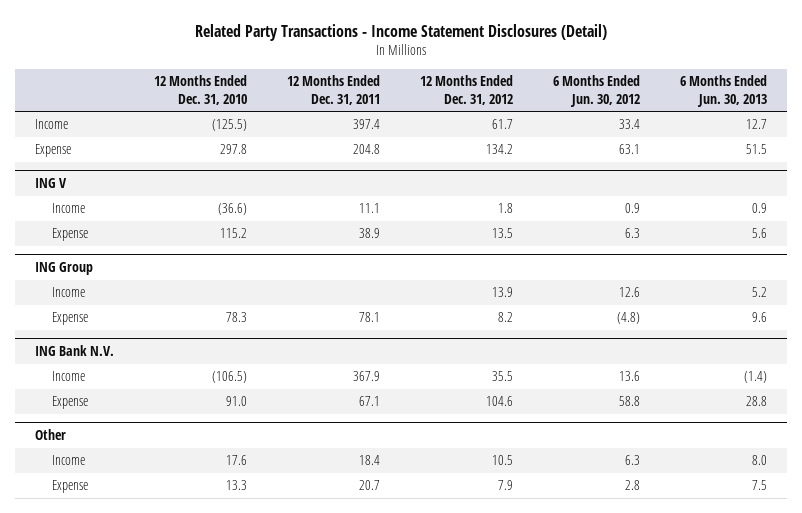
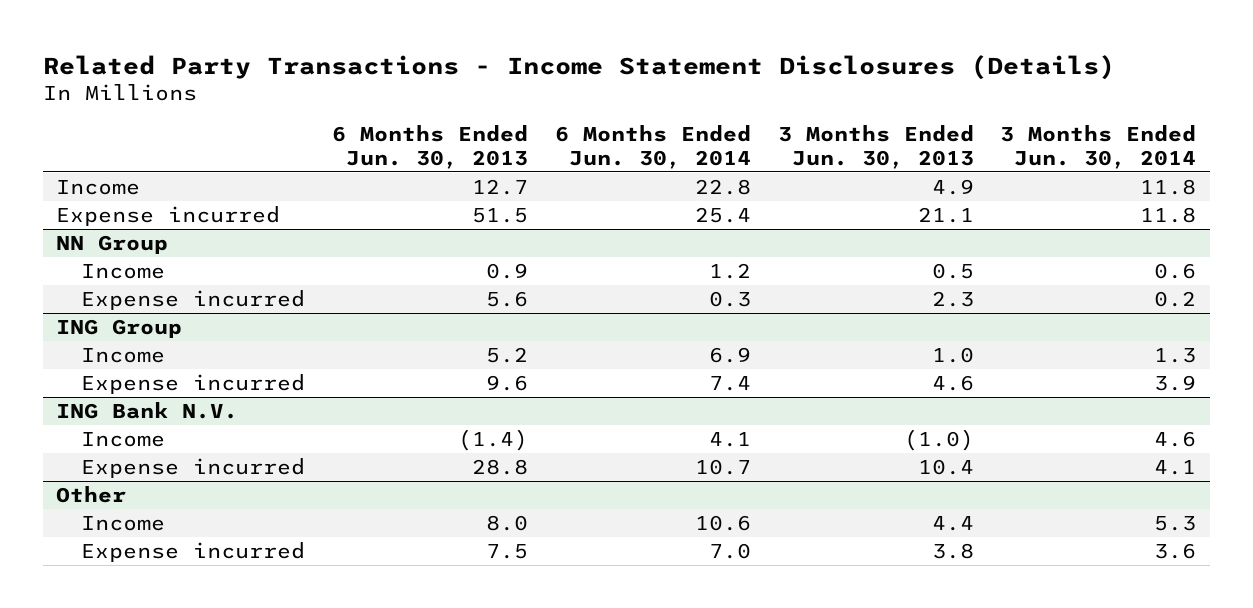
- Related Party Transactions - Income Statement Disclosures (Detail)
+ Related Party Transactions - Income Statement Disclosures (Details)
- | 12 Months Ended Dec. 31, 2010 | 12 Months Ended Dec. 31, 2011 | 12 Months Ended Dec. 31, 2012 | 6 Months Ended Jun. 30, 2012 | 6 Months Ended Jun. 30, 2013
+ | 6 Months Ended Jun. 30, 2013 | 6 Months Ended Jun. 30, 2014 | 3 Months Ended Jun. 30, 2013 | 3 Months Ended Jun. 30, 2014
- Expense | 297.8 | 204.8 | 134.2 | 63.1 | 51.5
- ING V
+ Expense incurred | 51.5 | 25.4 | 21.1 | 11.8
+ NN Group
- Expense | 115.2 | 38.9 | 13.5 | 6.3 | 5.6
+ Expense incurred | 5.6 | 0.3 | 2.3 | 0.2
@ ING Group
- Expense | 78.3 | 78.1 | 8.2 | (4.8) | 9.6
+ Expense incurred | 9.6 | 7.4 | 4.6 | 3.9
@ ING Bank N.V.
- Expense | 91.0 | 67.1 | 104.6 | 58.8 | 28.8
+ Expense incurred | 28.8 | 10.7 | 10.4 | 4.1
@ Other
- Expense | 13.3 | 20.7 | 7.9 | 2.8 | 7.5
+ Expense incurred | 7.5 | 7.0 | 3.8 | 3.6

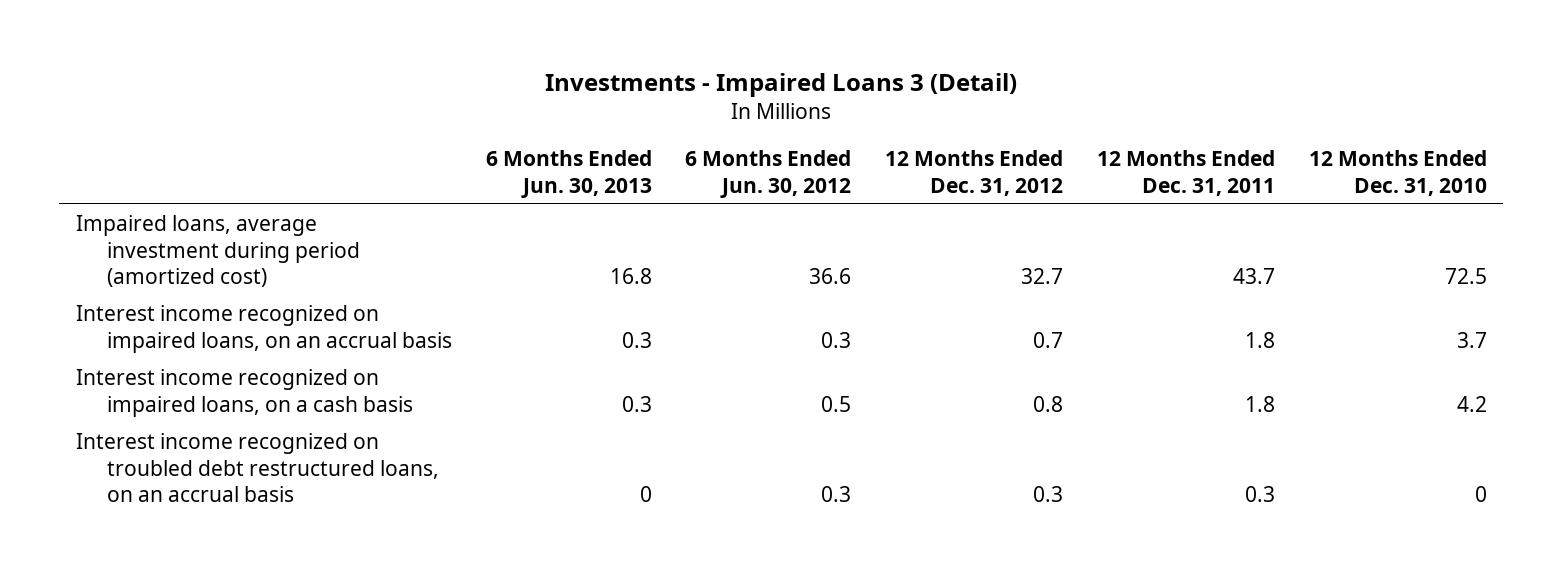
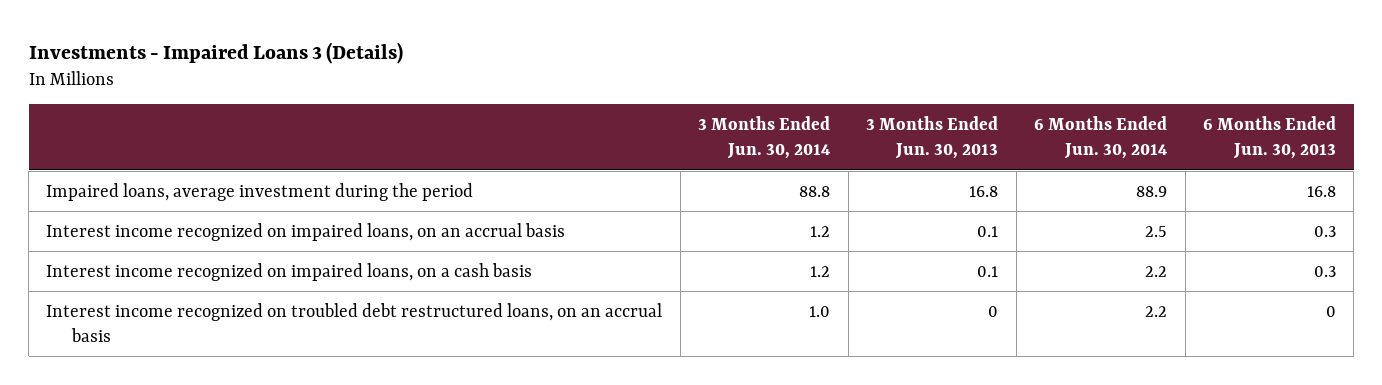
- Investments - Impaired Loans 3 (Detail)
+ Investments - Impaired Loans 3 (Details)
- | 6 Months Ended Jun. 30, 2013 | 6 Months Ended Jun. 30, 2012 | 12 Months Ended Dec. 31, 2012 | 12 Months Ended Dec. 31, 2011 | 12 Months Ended Dec. 31, 2010
+ | 3 Months Ended Jun. 30, 2014 | 3 Months Ended Jun. 30, 2013 | 6 Months Ended Jun. 30, 2014 | 6 Months Ended Jun. 30, 2013
- Impaired loans, average investment during period (amortized cost) | 16.8 | 36.6 | 32.7 | 43.7 | 72.5
+ Impaired loans, average investment during the period | 88.8 | 16.8 | 88.9 | 16.8

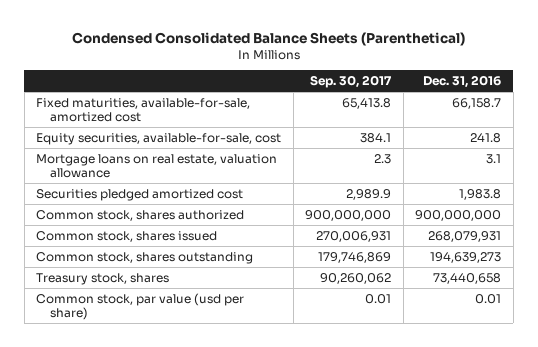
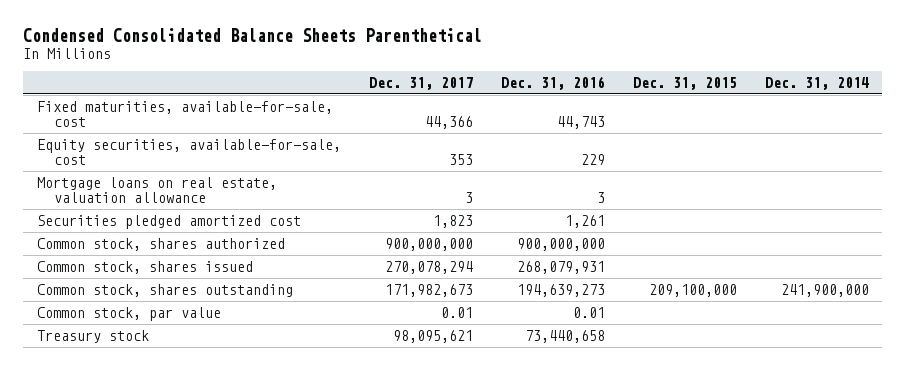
- Condensed Consolidated Balance Sheets (Parenthetical)
+ Condensed Consolidated Balance Sheets Parenthetical
- | Sep. 30, 2017 | Dec. 31, 2016
+ | Dec. 31, 2017 | Dec. 31, 2016 | Dec. 31, 2015 | Dec. 31, 2014
- Fixed maturities, available-for-sale, amortized cost | 65,413.8 | 66,158.7
- Equity securities, available-for-sale, cost | 384.1 | 241.8
- Mortgage loans on real estate, valuation allowance | 2.3 | 3.1
- Securities pledged amortized cost | 2,989.9 | 1,983.8
+ Fixed maturities, available-for-sale, cost | 44,366 | 44,743 | |
+ Equity securities, available-for-sale, cost | 353 | 229 | |
+ Mortgage loans on real estate, valuation allowance | 3 | 3 | |
+ Securities pledged amortized cost | 1,823 | 1,261 | |
- Treasury stock, shares | 90,260,062 | 73,440,658
- Common stock, par value (usd per share) | 0.01 | 0.01
+ Common stock, par value | 0.01 | 0.01 | |
+ Treasury stock | 98,095,621 | 73,440,658 | |

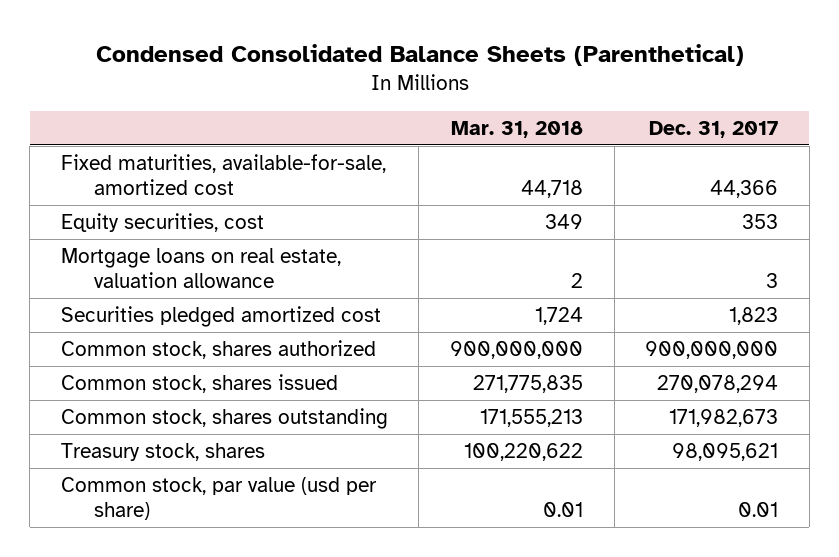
- Condensed Consolidated Balance Sheets Parenthetical
+ Condensed Consolidated Balance Sheets (Parenthetical)
- | Dec. 31, 2017 | Dec. 31, 2016 | Dec. 31, 2015 | Dec. 31, 2014
+ | Mar. 31, 2018 | Dec. 31, 2017
- Fixed maturities, available-for-sale, cost | 44,366 | 44,743 | |
- Equity securities, available-for-sale, cost | 353 | 229 | |
+ Fixed maturities, available-for-sale, amortized cost | 44,718 | 44,366
+ Equity securities, cost | 349 | 353
- Common stock, par value | 0.01 | 0.01 | |
- Treasury stock | 98,095,621 | 73,440,658 | |
+ Treasury stock, shares | 100,220,622 | 98,095,621
+ Common stock, par value (usd per share) | 0.01 | 0.01

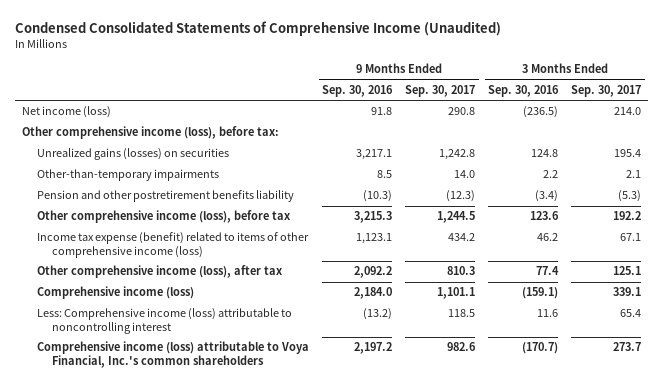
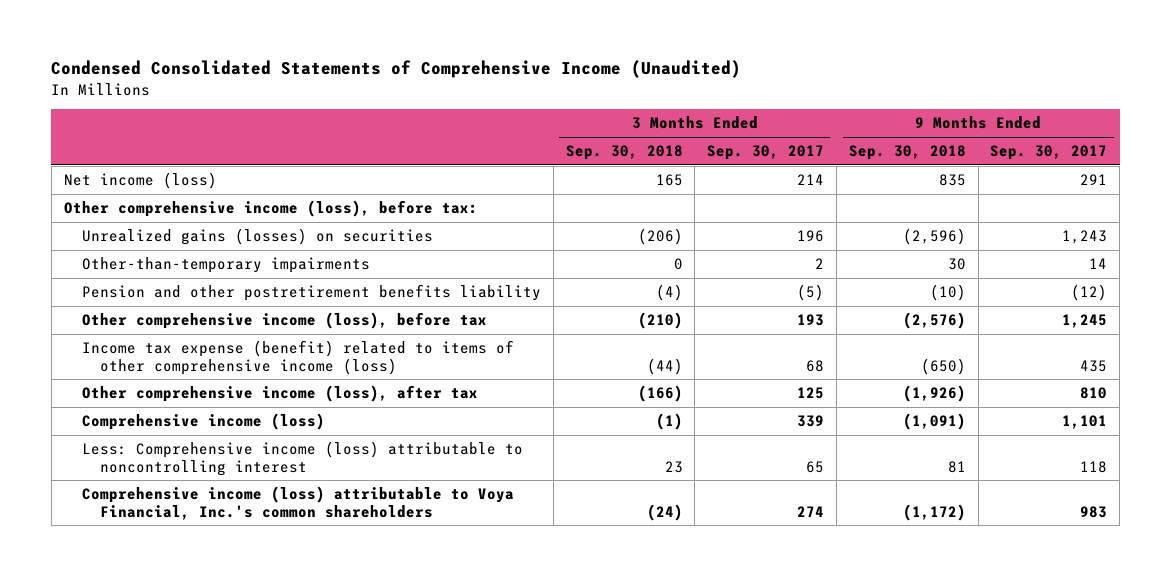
- | 9 Months Ended Sep. 30, 2016 | 9 Months Ended Sep. 30, 2017 | 3 Months Ended Sep. 30, 2016 | 3 Months Ended Sep. 30, 2017
+ | 3 Months Ended Sep. 30, 2018 | 3 Months Ended Sep. 30, 2017 | 9 Months Ended Sep. 30, 2018 | 9 Months Ended Sep. 30, 2017
- Net income (loss) | 91.8 | 290.8 | (236.5) | 214.0
+ Net income (loss) | 165 | 214 | 835 | 291
- Unrealized gains (losses) on securities | 3,217.1 | 1,242.8 | 124.8 | 195.4
- Other-than-temporary impairments | 8.5 | 14.0 | 2.2 | 2.1
- Pension and other postretirement benefits liability | (10.3) | (12.3) | (3.4) | (5.3)
- Other comprehensive income (loss), before tax | 3,215.3 | 1,244.5 | 123.6 | 192.2
- Income tax expense (benefit) related to items of other comprehensive income (loss) | 1,123.1 | 434.2 | 46.2 | 67.1
- Other comprehensive income (loss), after tax | 2,092.2 | 810.3 | 77.4 | 125.1
- Comprehensive income (loss) | 2,184.0 | 1,101.1 | (159.1) | 339.1
- Less: Comprehensive income (loss) attributable to noncontrolling interest | (13.2) | 118.5 | 11.6 | 65.4
- Comprehensive income (loss) attributable to Voya Financial, Inc.'s common shareholders | 2,197.2 | 982.6 | (170.7) | 273.7
+ Unrealized gains (losses) on securities | (206) | 196 | (2,596) | 1,243
+ Other-than-temporary impairments | 0 | 2 | 30 | 14
+ Pension and other postretirement benefits liability | (4) | (5) | (10) | (12)
+ Other comprehensive income (loss), before tax | (210) | 193 | (2,576) | 1,245
+ Income tax expense (benefit) related to items of other comprehensive income (loss) | (44) | 68 | (650) | 435
+ Other comprehensive income (loss), after tax | (166) | 125 | (1,926) | 810
+ Comprehensive income (loss) | (1) | 339 | (1,091) | 1,101
+ Less: Comprehensive income (loss) attributable to noncontrolling interest | 23 | 65 | 81 | 118
+ Comprehensive income (loss) attributable to Voya Financial, Inc.'s common shareholders | (24) | 274 | (1,172) | 983

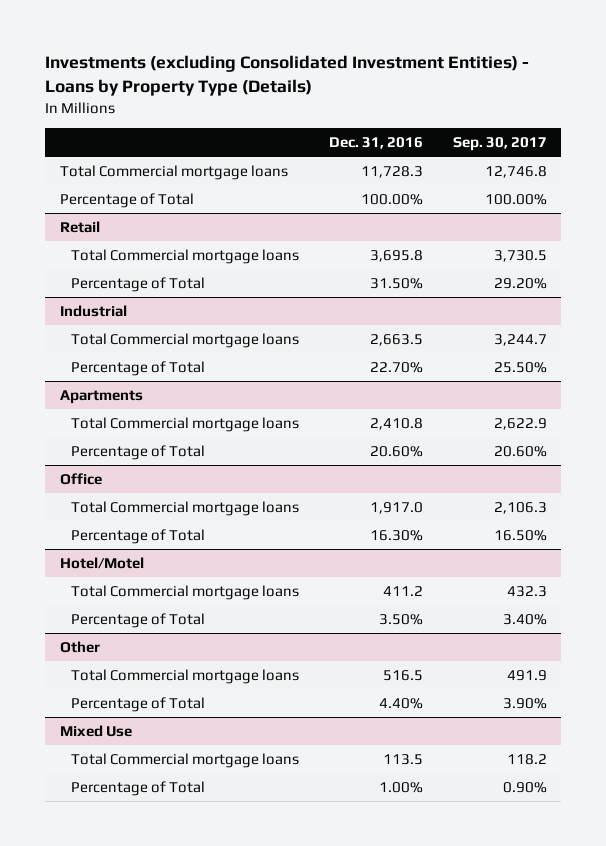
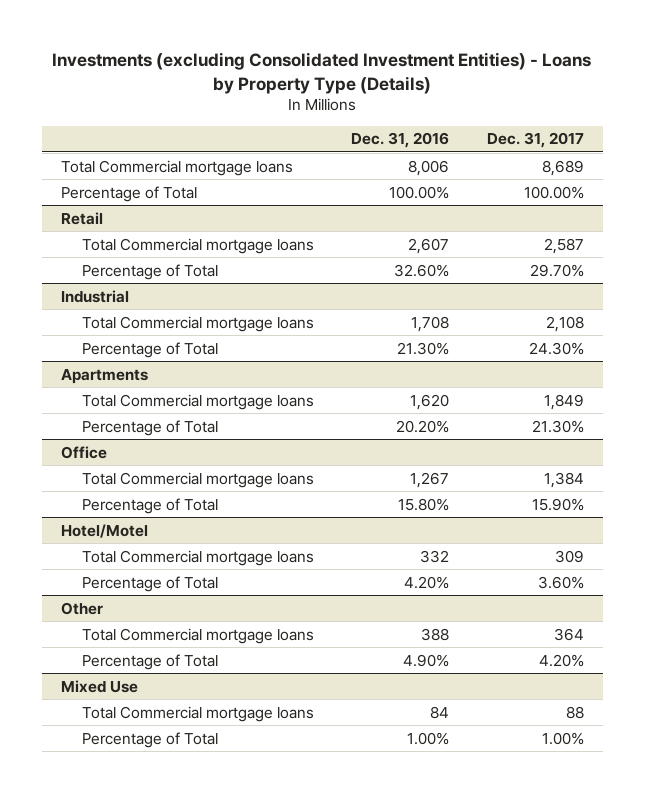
- | Dec. 31, 2016 | Sep. 30, 2017
+ | Dec. 31, 2016 | Dec. 31, 2017
- Total Commercial mortgage loans | 11,728.3 | 12,746.8
+ Total Commercial mortgage loans | 8,006 | 8,689
@ Retail
- Total Commercial mortgage loans | 3,695.8 | 3,730.5
- Percentage of Total | 31.50% | 29.20%
+ Total Commercial mortgage loans | 2,607 | 2,587
+ Percentage of Total | 32.60% | 29.70%
@ Industrial
- Total Commercial mortgage loans | 2,663.5 | 3,244.7
- Percentage of Total | 22.70% | 25.50%
+ Total Commercial mortgage loans | 1,708 | 2,108
+ Percentage of Total | 21.30% | 24.30%
@ Apartments
- Total Commercial mortgage loans | 2,410.8 | 2,622.9
- Percentage of Total | 20.60% | 20.60%
+ Total Commercial mortgage loans | 1,620 | 1,849
+ Percentage of Total | 20.20% | 21.30%
@ Office
- Total Commercial mortgage loans | 1,917.0 | 2,106.3
- Percentage of Total | 16.30% | 16.50%
+ Total Commercial mortgage loans | 1,267 | 1,384
+ Percentage of Total | 15.80% | 15.90%
@ Hotel/Motel
- Total Commercial mortgage loans | 411.2 | 432.3
- Percentage of Total | 3.50% | 3.40%
+ Total Commercial mortgage loans | 332 | 309
+ Percentage of Total | 4.20% | 3.60%
@ Other
- Total Commercial mortgage loans | 516.5 | 491.9
- Percentage of Total | 4.40% | 3.90%
+ Total Commercial mortgage loans | 388 | 364
+ Percentage of Total | 4.90% | 4.20%
@ Mixed Use
- Total Commercial mortgage loans | 113.5 | 118.2
+ Total Commercial mortgage loans | 84 | 88

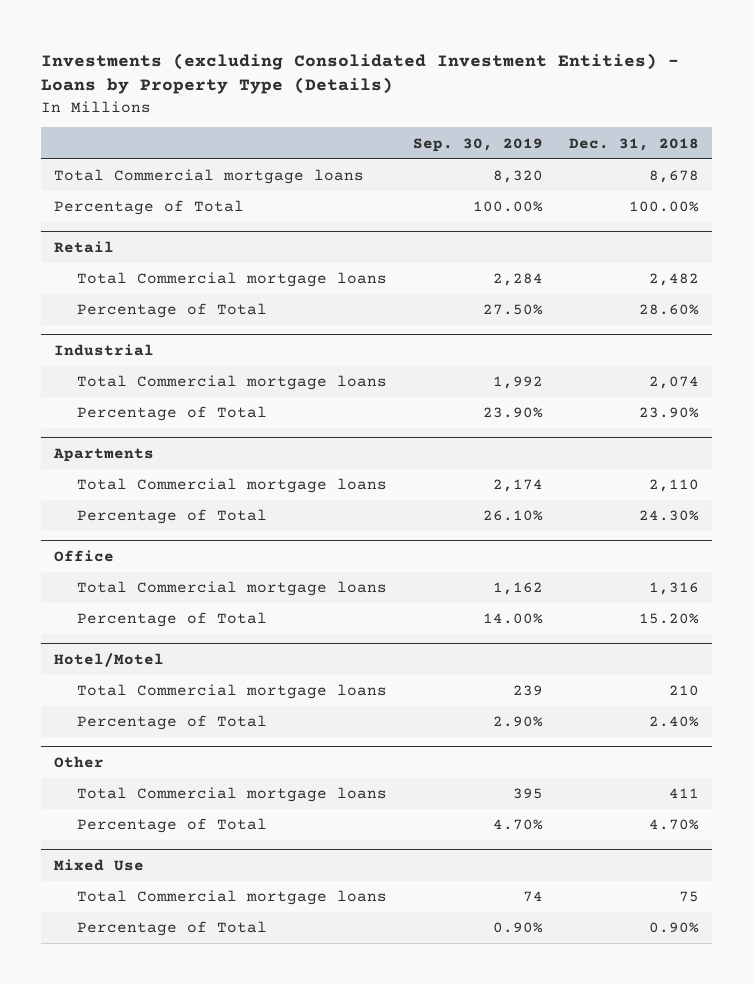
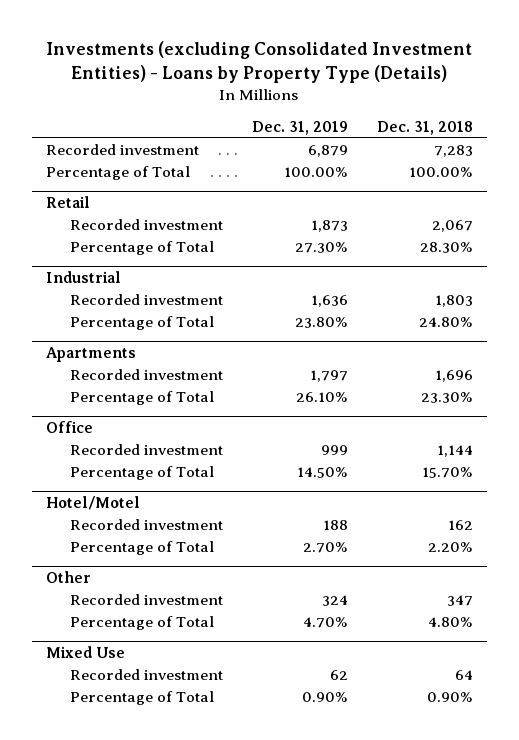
- | Sep. 30, 2019 | Dec. 31, 2018
+ | Dec. 31, 2019 | Dec. 31, 2018
- Total Commercial mortgage loans | 8,320 | 8,678
+ Recorded investment | 6,879 | 7,283
@ Retail
- Total Commercial mortgage loans | 2,284 | 2,482
- Percentage of Total | 27.50% | 28.60%
+ Recorded investment | 1,873 | 2,067
+ Percentage of Total | 27.30% | 28.30%
@ Industrial
- Total Commercial mortgage loans | 1,992 | 2,074
- Percentage of Total | 23.90% | 23.90%
+ Recorded investment | 1,636 | 1,803
+ Percentage of Total | 23.80% | 24.80%
@ Apartments
- Total Commercial mortgage loans | 2,174 | 2,110
- Percentage of Total | 26.10% | 24.30%
+ Recorded investment | 1,797 | 1,696
+ Percentage of Total | 26.10% | 23.30%
@ Office
- Total Commercial mortgage loans | 1,162 | 1,316
- Percentage of Total | 14.00% | 15.20%
+ Recorded investment | 999 | 1,144
+ Percentage of Total | 14.50% | 15.70%
@ Hotel/Motel
- Total Commercial mortgage loans | 239 | 210
- Percentage of Total | 2.90% | 2.40%
+ Recorded investment | 188 | 162
+ Percentage of Total | 2.70% | 2.20%
@ Other
- Total Commercial mortgage loans | 395 | 411
- Percentage of Total | 4.70% | 4.70%
+ Recorded investment | 324 | 347
+ Percentage of Total | 4.70% | 4.80%
@ Mixed Use
- Total Commercial mortgage loans | 74 | 75
+ Recorded investment | 62 | 64

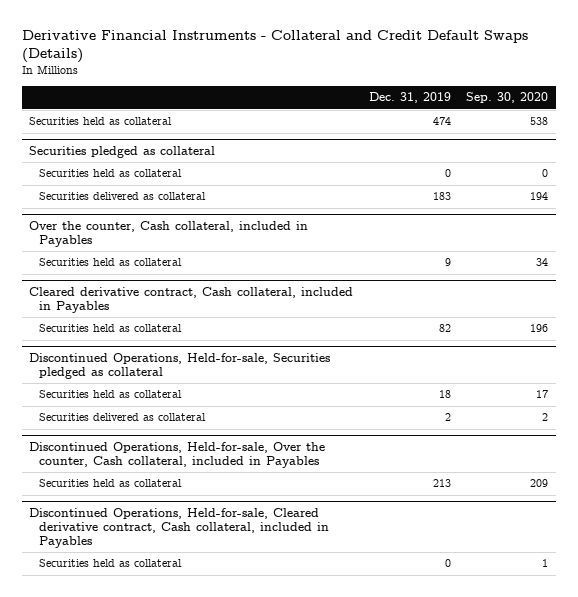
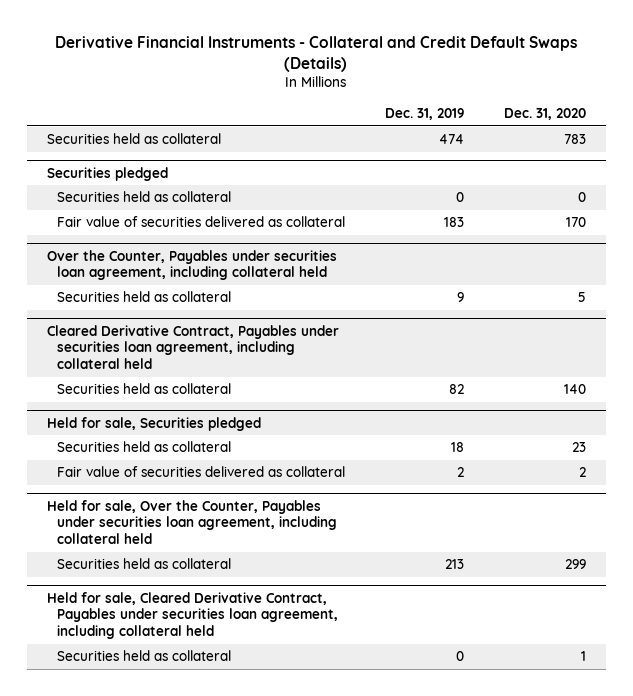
- | Dec. 31, 2019 | Sep. 30, 2020
+ | Dec. 31, 2019 | Dec. 31, 2020
- Securities pledged as collateral
+ Securities pledged
- Securities delivered as collateral | 183 | 194
- Over the counter, Cash collateral, included in Payables
+ Fair value of securities delivered as collateral | 183 | 170
+ Over the Counter, Payables under securities loan agreement, including collateral held
- Cleared derivative contract, Cash collateral, included in Payables
+ Cleared Derivative Contract, Payables under securities loan agreement, including collateral held
- Discontinued Operations, Held-for-sale, Securities pledged as collateral
+ Held for sale, Securities pledged
- Securities delivered as collateral | 2 | 2
- Discontinued Operations, Held-for-sale, Over the counter, Cash collateral, included in Payables
+ Fair value of securities delivered as collateral | 2 | 2
+ Held for sale, Over the Counter, Payables under securities loan agreement, including collateral held
- Discontinued Operations, Held-for-sale, Cleared derivative contract, Cash collateral, included in Payables
+ Held for sale, Cleared Derivative Contract, Payables under securities loan agreement, including collateral held

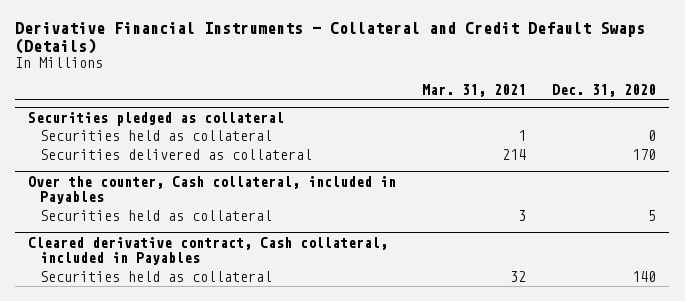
- | Dec. 31, 2019 | Dec. 31, 2020
+ | Mar. 31, 2021 | Dec. 31, 2020
- Securities held as collateral | 474 | 783
- Securities pledged
+ Securities pledged as collateral
- Fair value of securities delivered as collateral | 183 | 170
- Over the Counter, Payables under securities loan agreement, including collateral held
+ Securities delivered as collateral | 214 | 170
+ Over the counter, Cash collateral, included in Payables
- Cleared Derivative Contract, Payables under securities loan agreement, including collateral held
+ Cleared derivative contract, Cash collateral, included in Payables
- Held for sale, Securities pledged
- Securities held as collateral | 18 | 23
- Fair value of securities delivered as collateral | 2 | 2
- Held for sale, Over the Counter, Payables under securities loan agreement, including collateral held
- Securities held as collateral | 213 | 299
- Held for sale, Cleared Derivative Contract, Payables under securities loan agreement, including collateral held
- Securities held as collateral | 0 | 1

